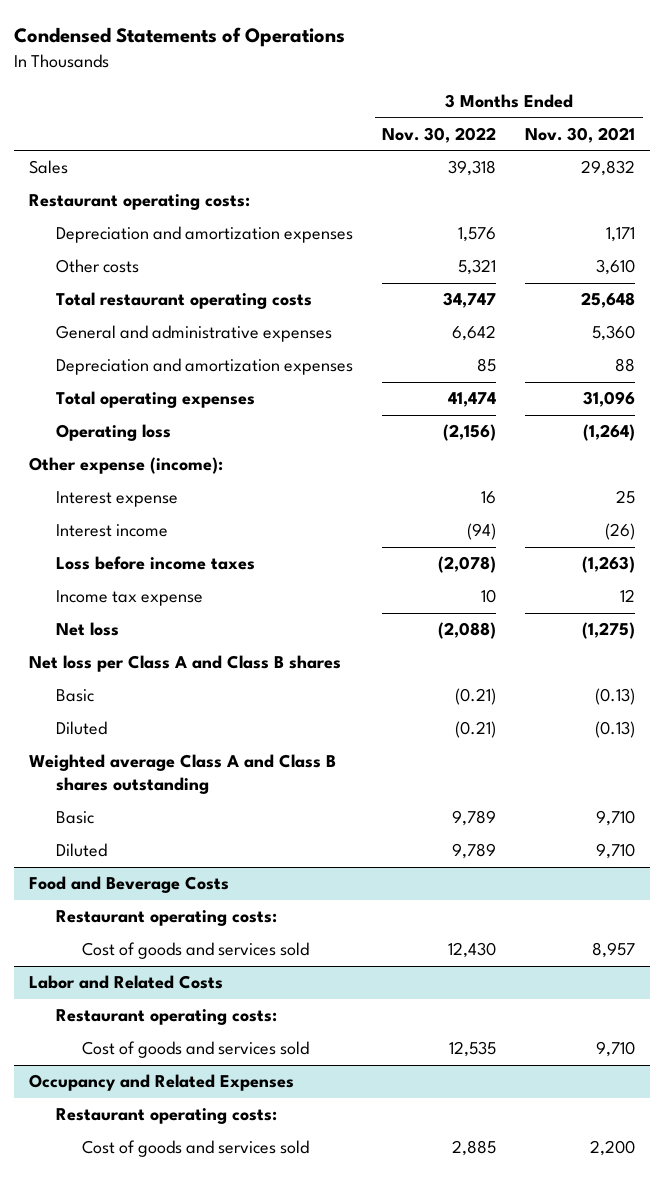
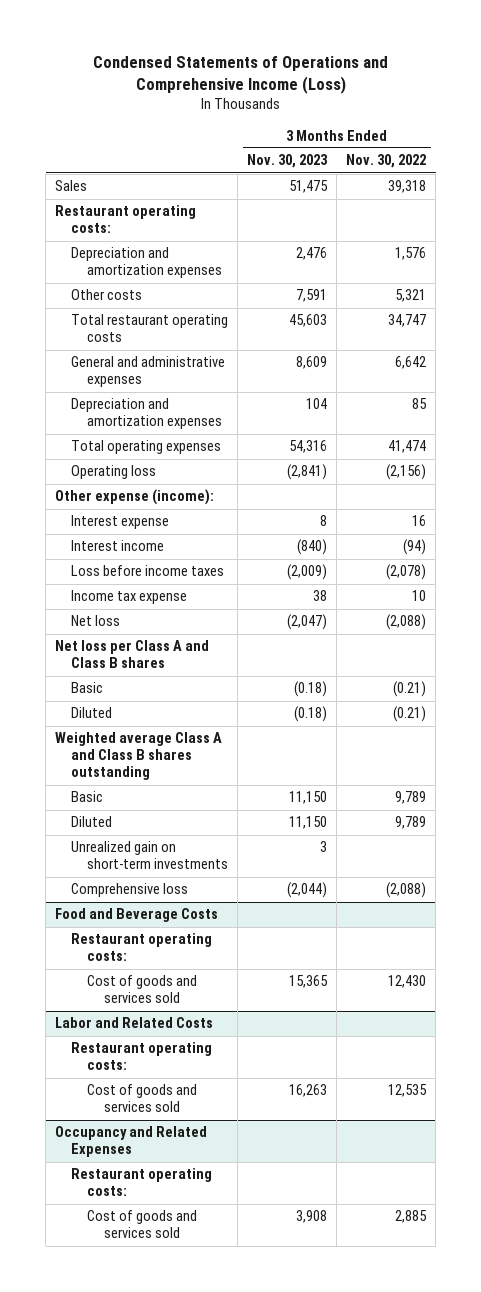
- Condensed Statements of Operations
+ Condensed Statements of Operations and Comprehensive Income (Loss)
- | 3 Months Ended Nov. 30, 2022 | 3 Months Ended Nov. 30, 2021
+ | 3 Months Ended Nov. 30, 2023 | 3 Months Ended Nov. 30, 2022
+ Unrealized gain on short-term investments | 3 |
+ Comprehensive loss | (2,044) | (2,088)

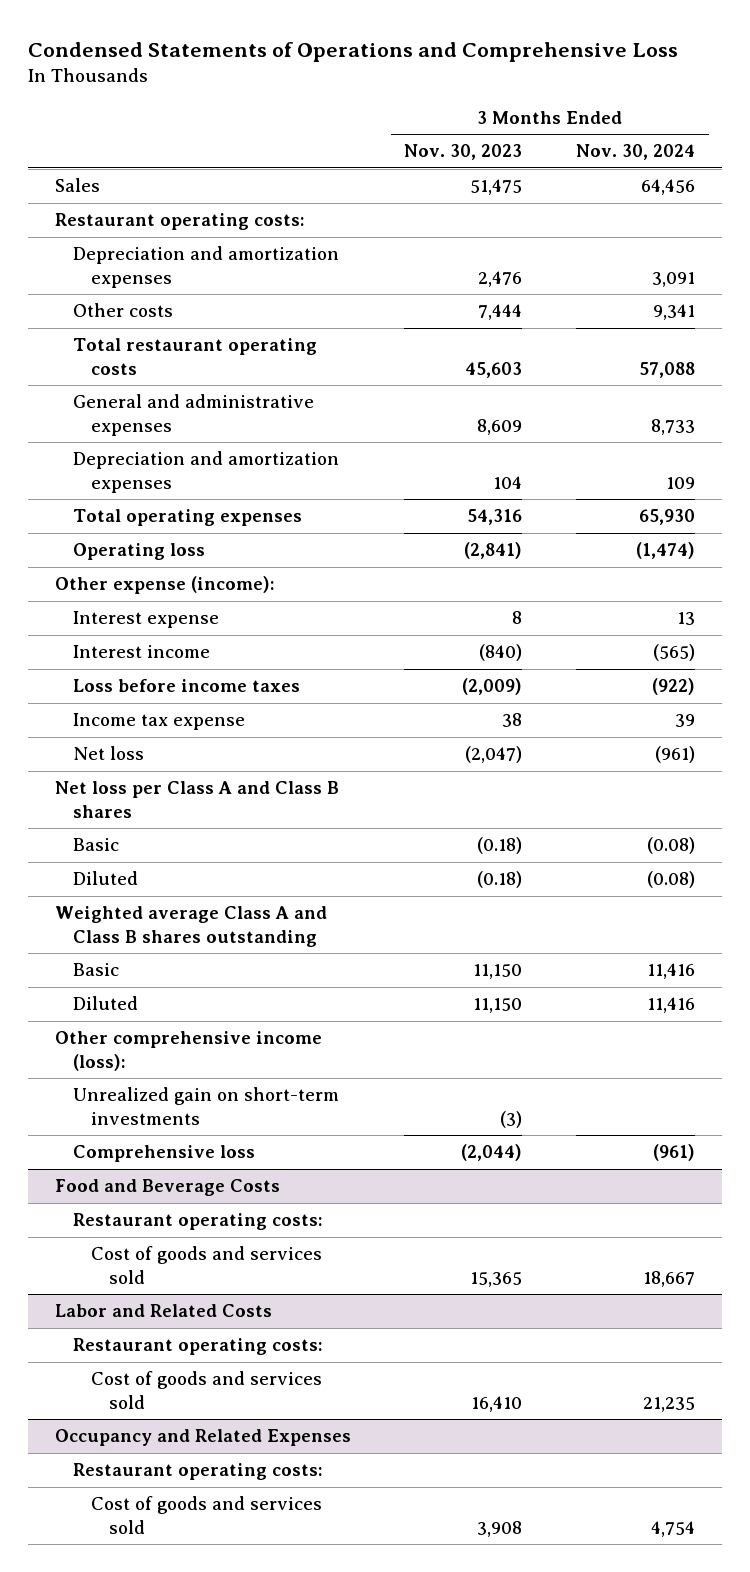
- Condensed Statements of Operations and Comprehensive Income (Loss)
+ Condensed Statements of Operations and Comprehensive Loss
- | 3 Months Ended Nov. 30, 2023 | 3 Months Ended Nov. 30, 2022
+ | 3 Months Ended Nov. 30, 2023 | 3 Months Ended Nov. 30, 2024
- Other costs | 7,591 | 5,321
+ Other costs | 7,444 | 9,341
- Unrealized gain on short-term investments | 3 |
+ Other comprehensive income (loss):
+ Unrealized gain on short-term investments | (3) |
@ Labor and Related Costs
- Cost of goods and services sold | 16,263 | 12,535
+ Cost of goods and services sold | 16,410 | 21,235

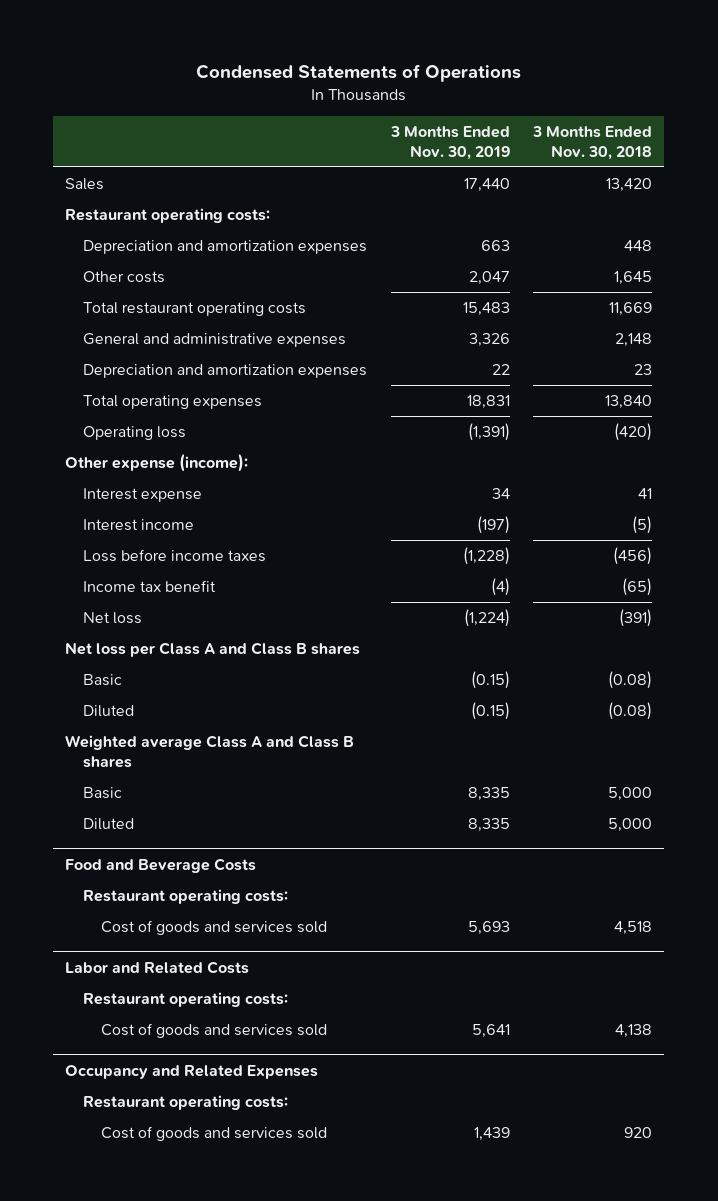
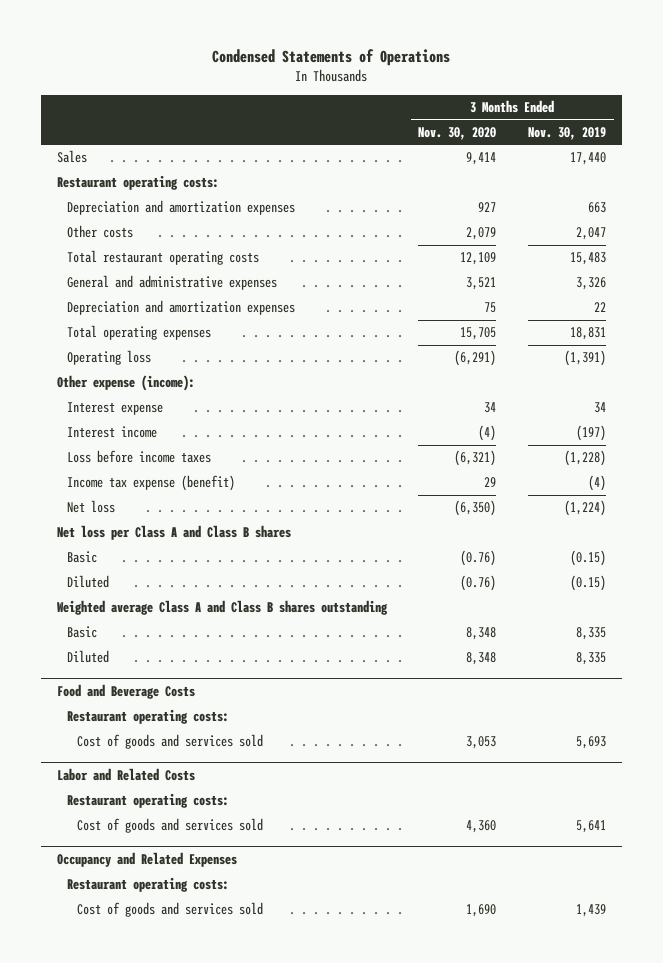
- | 3 Months Ended Nov. 30, 2019 | 3 Months Ended Nov. 30, 2018
+ | 3 Months Ended Nov. 30, 2020 | 3 Months Ended Nov. 30, 2019
- Income tax benefit | (4) | (65)
+ Income tax expense (benefit) | 29 | (4)
- Weighted average Class A and Class B shares
+ Weighted average Class A and Class B shares outstanding

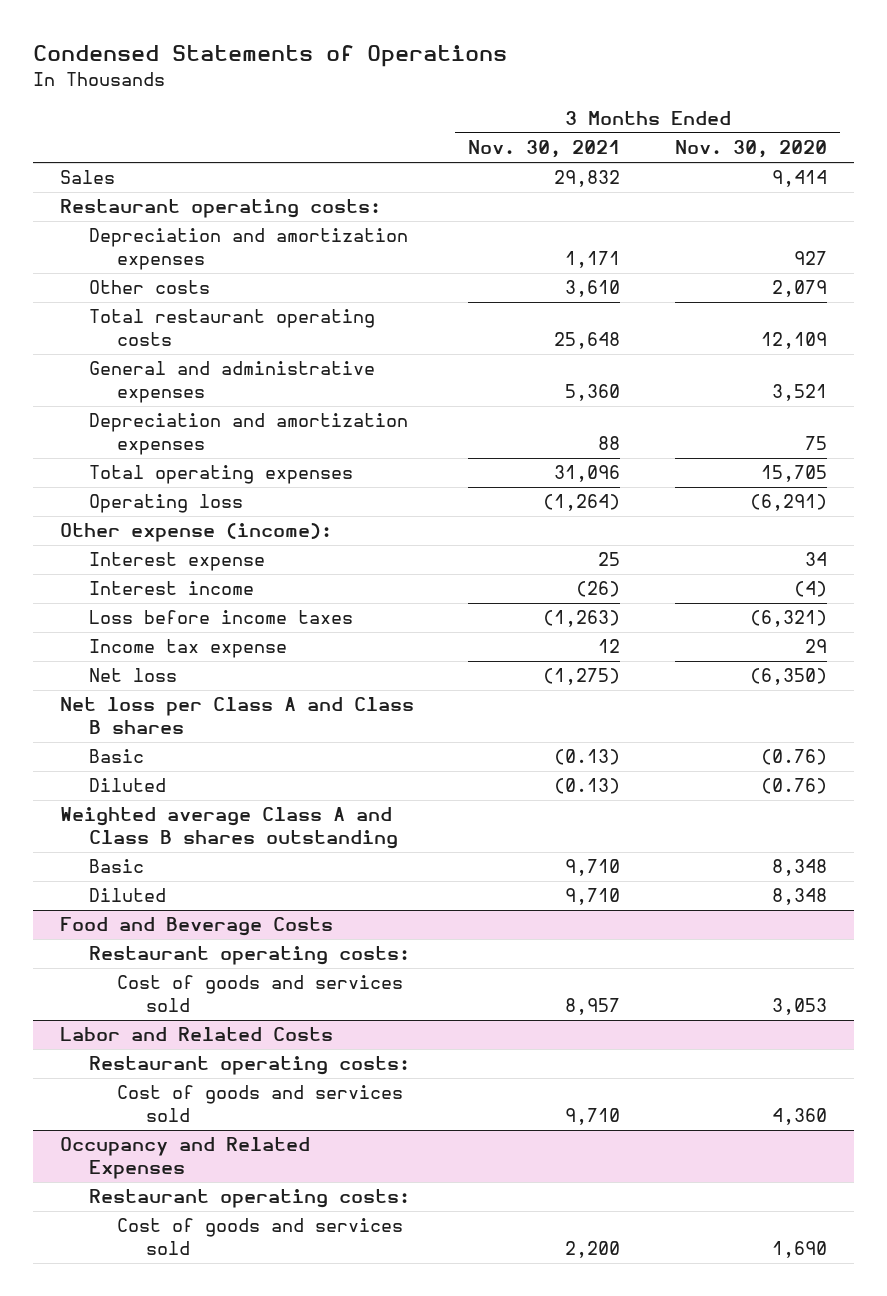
- | 3 Months Ended Nov. 30, 2020 | 3 Months Ended Nov. 30, 2019
+ | 3 Months Ended Nov. 30, 2021 | 3 Months Ended Nov. 30, 2020
- Income tax expense (benefit) | 29 | (4)
+ Income tax expense | 12 | 29

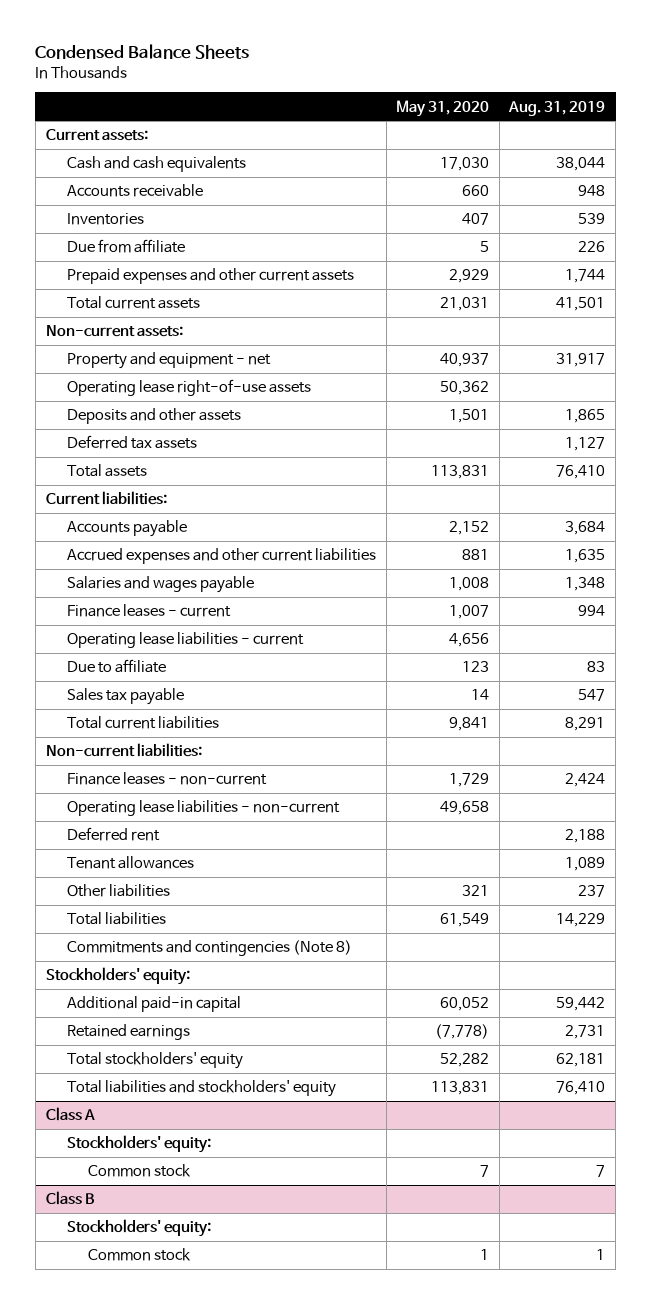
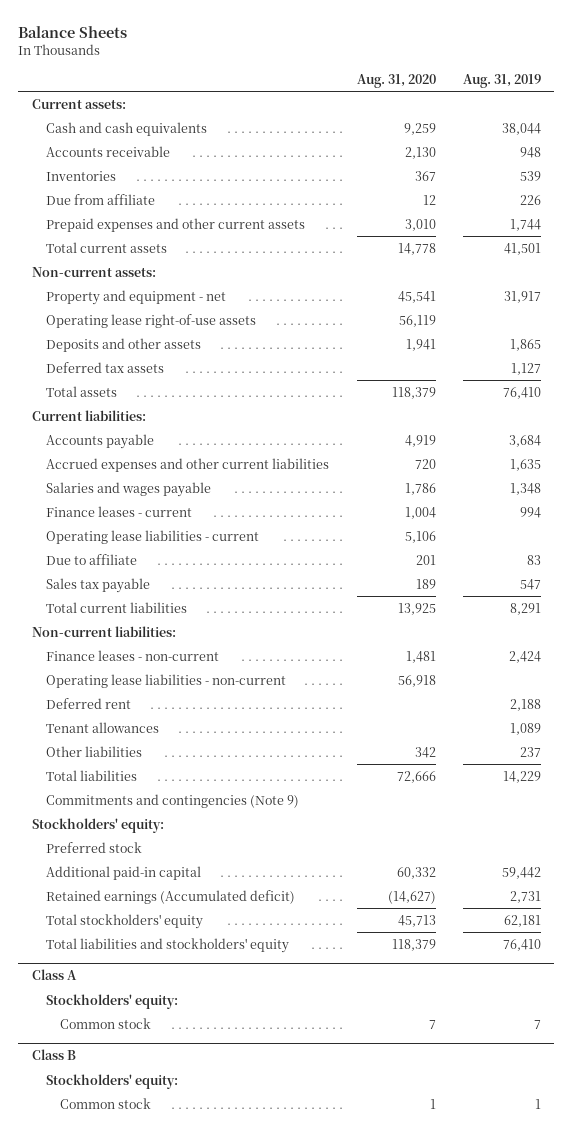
- Condensed Balance Sheets
+ Balance Sheets
- | May 31, 2020 | Aug. 31, 2019
+ | Aug. 31, 2020 | Aug. 31, 2019
- Commitments and contingencies (Note 8)
+ Commitments and contingencies (Note 9)
+ Preferred stock
- Retained earnings | (7,778) | 2,731
+ Retained earnings (Accumulated deficit) | (14,627) | 2,731

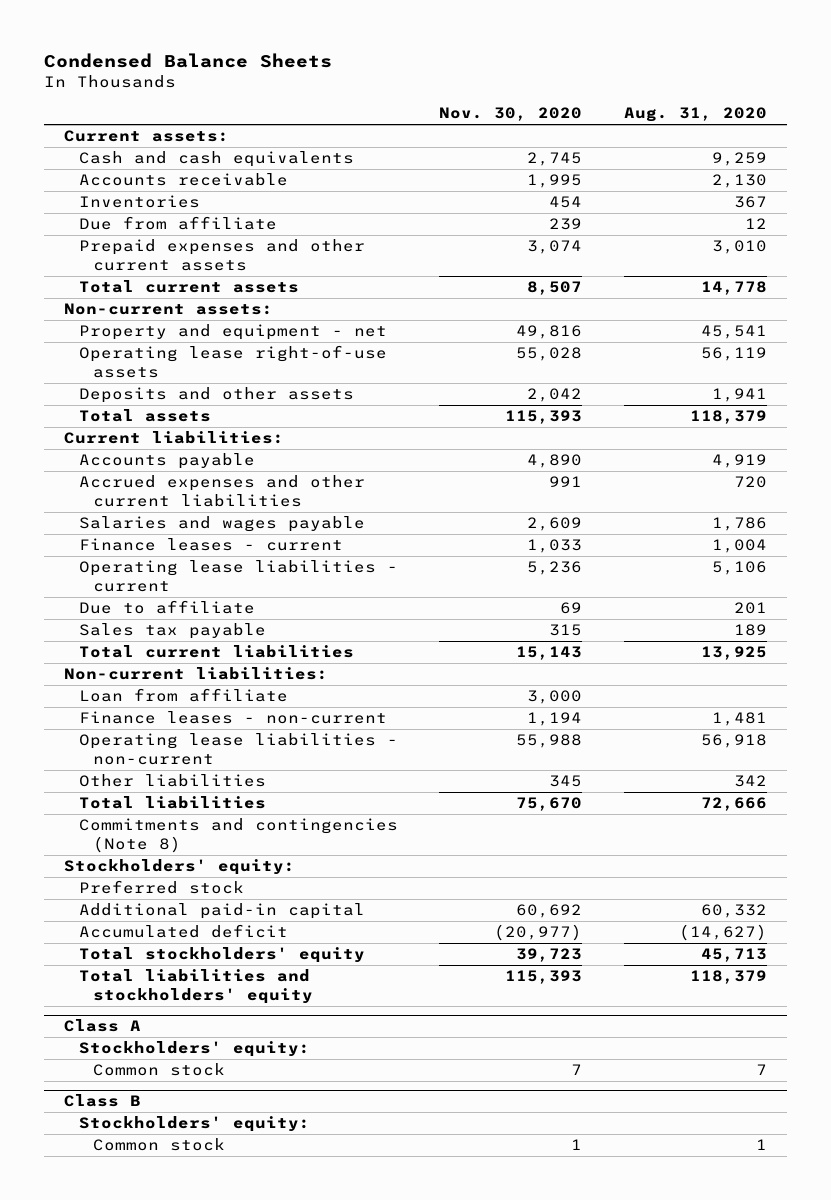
- Balance Sheets
+ Condensed Balance Sheets
- | Aug. 31, 2020 | Aug. 31, 2019
+ | Nov. 30, 2020 | Aug. 31, 2020
- Deferred tax assets | | 1,127
+ Loan from affiliate | 3,000 |
- Deferred rent | | 2,188
- Tenant allowances | | 1,089
- Commitments and contingencies (Note 9)
+ Commitments and contingencies (Note 8)
- Retained earnings (Accumulated deficit) | (14,627) | 2,731
+ Accumulated deficit | (20,977) | (14,627)

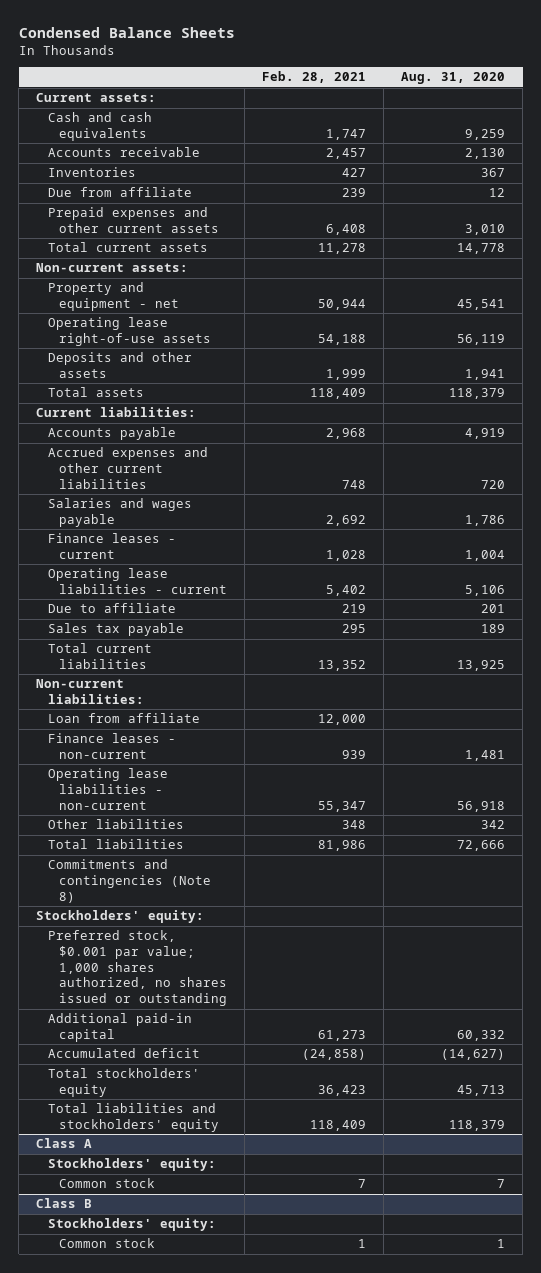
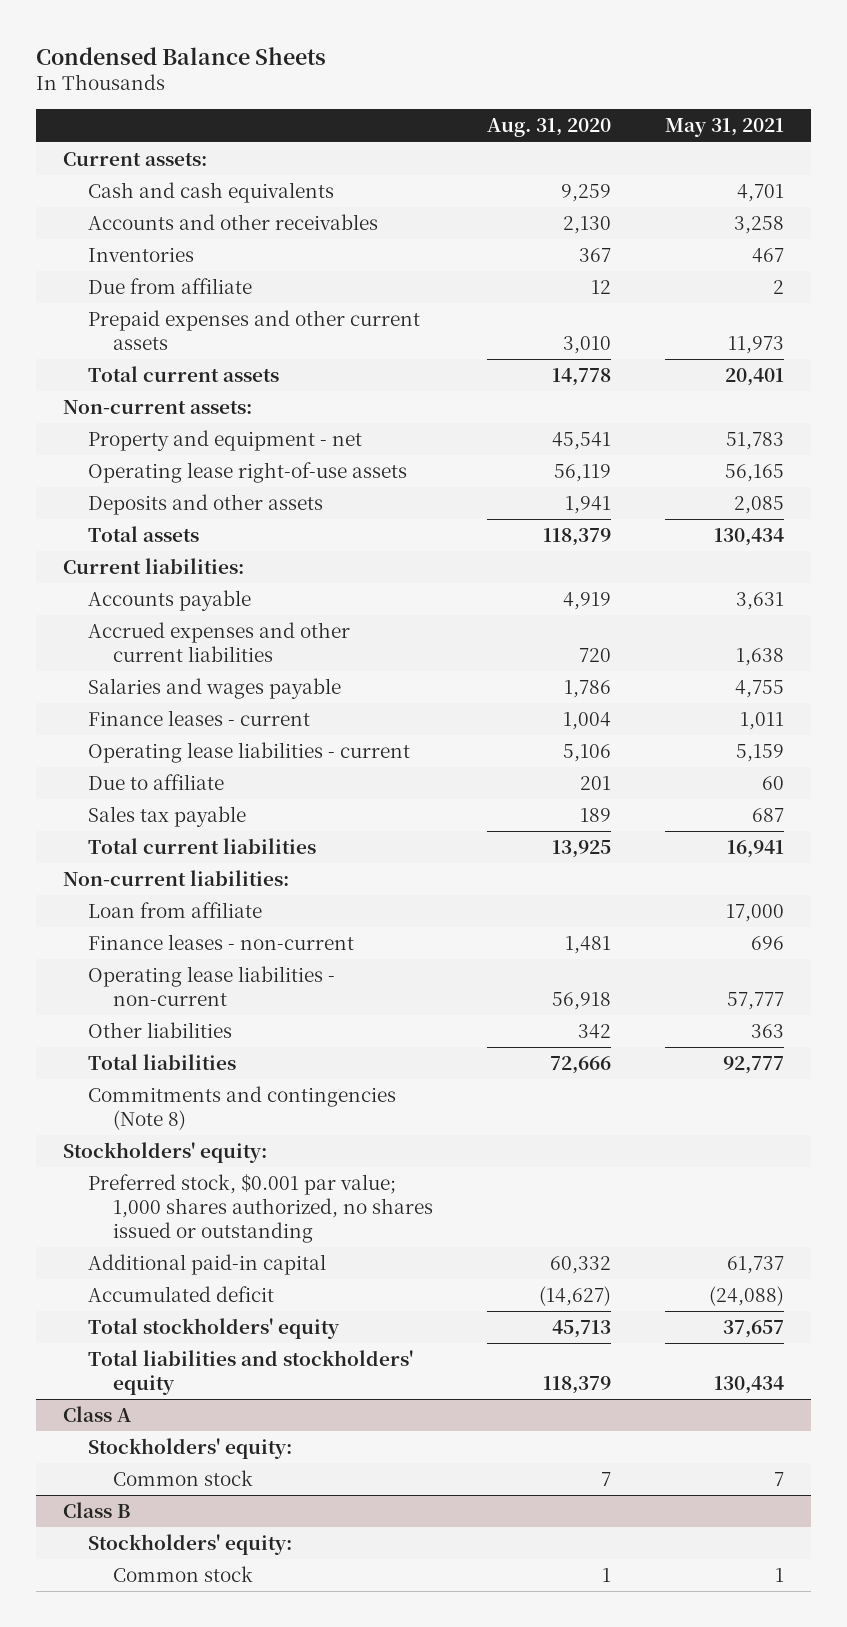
- | Feb. 28, 2021 | Aug. 31, 2020
+ | Aug. 31, 2020 | May 31, 2021
- Accounts receivable | 2,457 | 2,130
+ Accounts and other receivables | 2,130 | 3,258

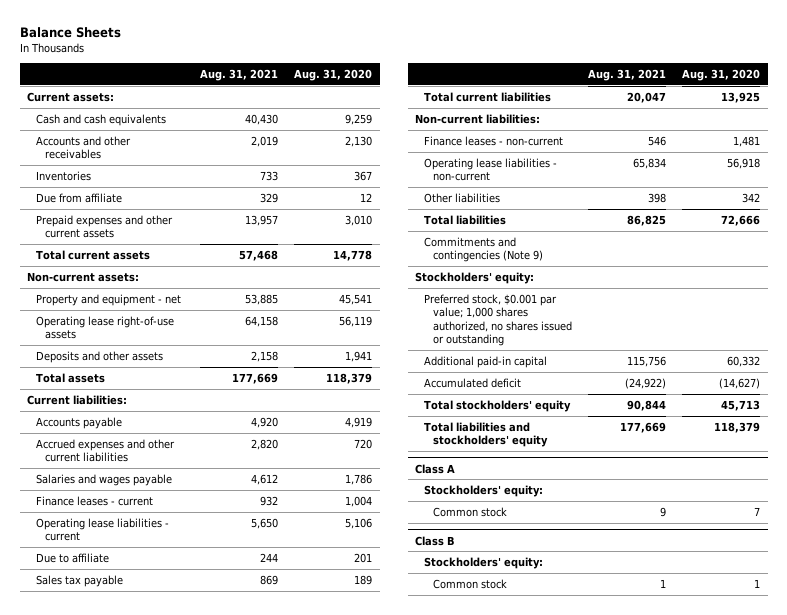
- Condensed Balance Sheets
+ Balance Sheets
- | Aug. 31, 2020 | May 31, 2021
+ | Aug. 31, 2021 | Aug. 31, 2020
- Loan from affiliate | | 17,000
- Commitments and contingencies (Note 8)
+ Commitments and contingencies (Note 9)

